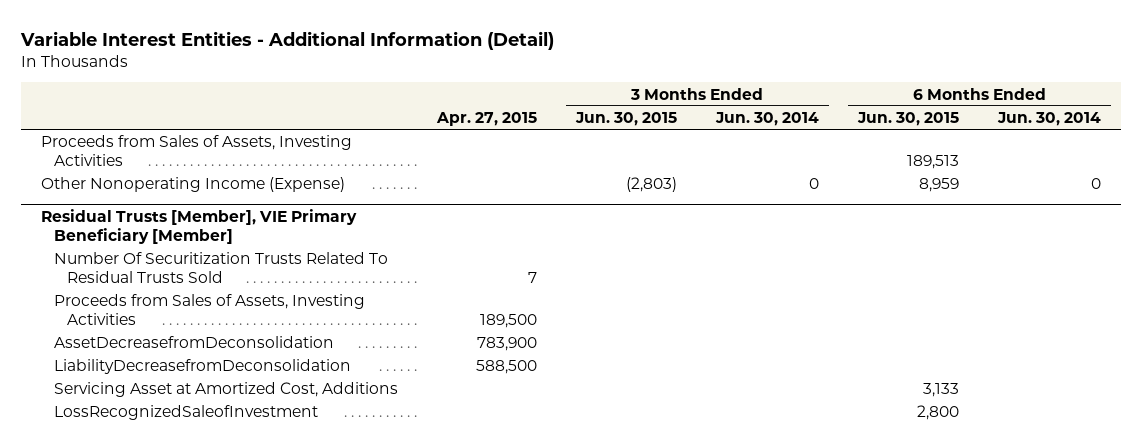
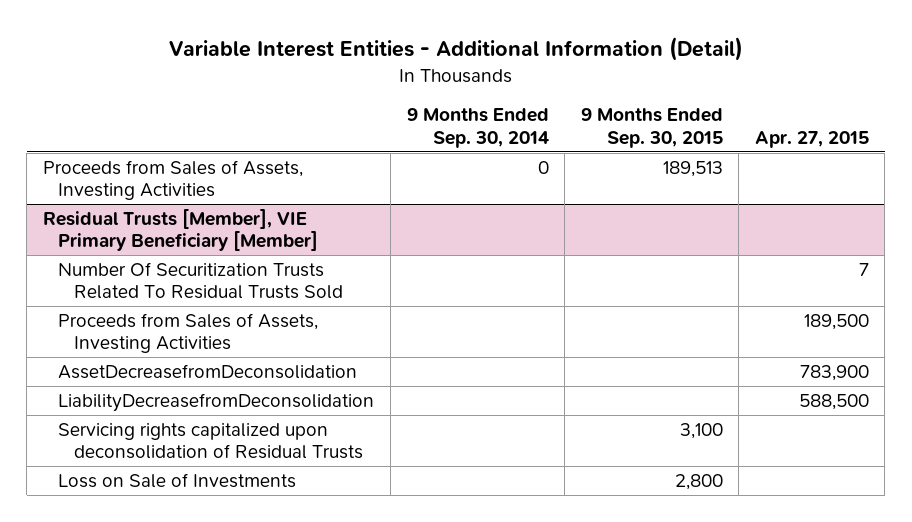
- | Apr. 27, 2015 | 3 Months Ended Jun. 30, 2015 | 3 Months Ended Jun. 30, 2014 | 6 Months Ended Jun. 30, 2015 | 6 Months Ended Jun. 30, 2014
+ | 9 Months Ended Sep. 30, 2014 | 9 Months Ended Sep. 30, 2015 | Apr. 27, 2015
- Other Nonoperating Income (Expense) | | (2,803) | 0 | 8,959 | 0
@ Residual Trusts [Member], VIE Primary Beneficiary [Member]
- Servicing Asset at Amortized Cost, Additions | | | | 3,133 |
- LossRecognizedSaleofInvestment | | | | 2,800 |
+ Servicing rights capitalized upon deconsolidation of Residual Trusts | | 3,100 |
+ Loss on Sale of Investments | | 2,800 |

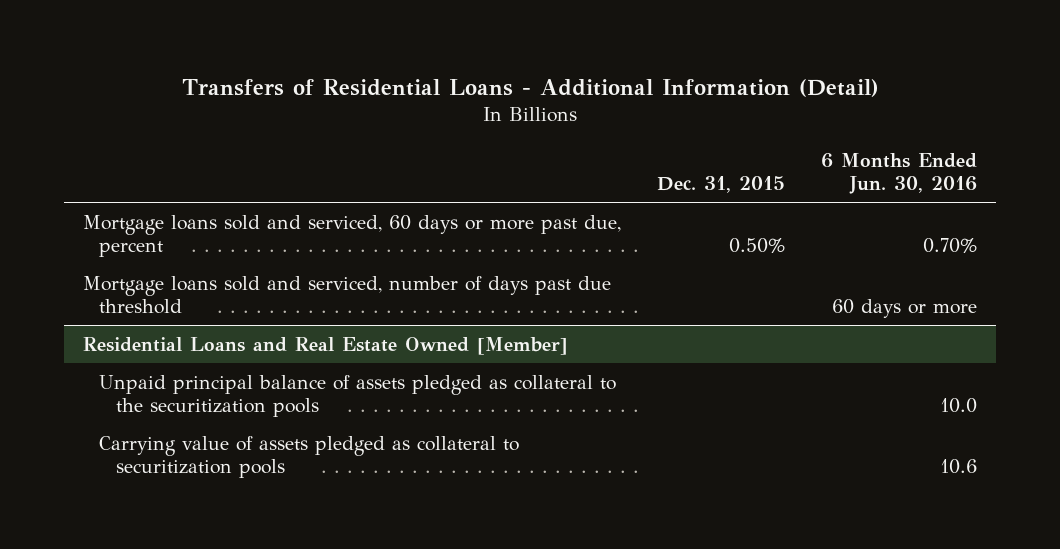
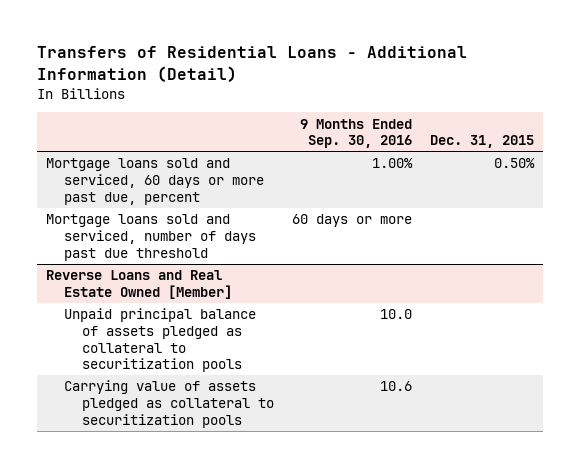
- | Dec. 31, 2015 | 6 Months Ended Jun. 30, 2016
+ | 9 Months Ended Sep. 30, 2016 | Dec. 31, 2015
- Residential Loans and Real Estate Owned [Member]
- Unpaid principal balance of assets pledged as collateral to the securitization pools | | 10.0
+ Reverse Loans and Real Estate Owned [Member]
+ Unpaid principal balance of assets pledged as collateral to securitization pools | 10.0 |

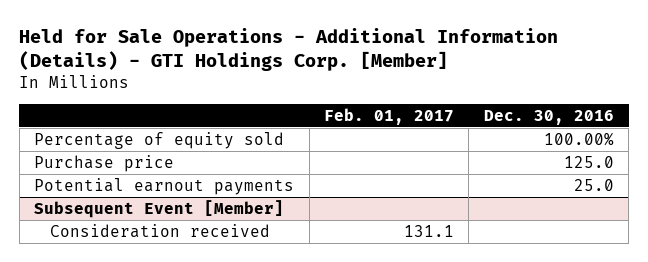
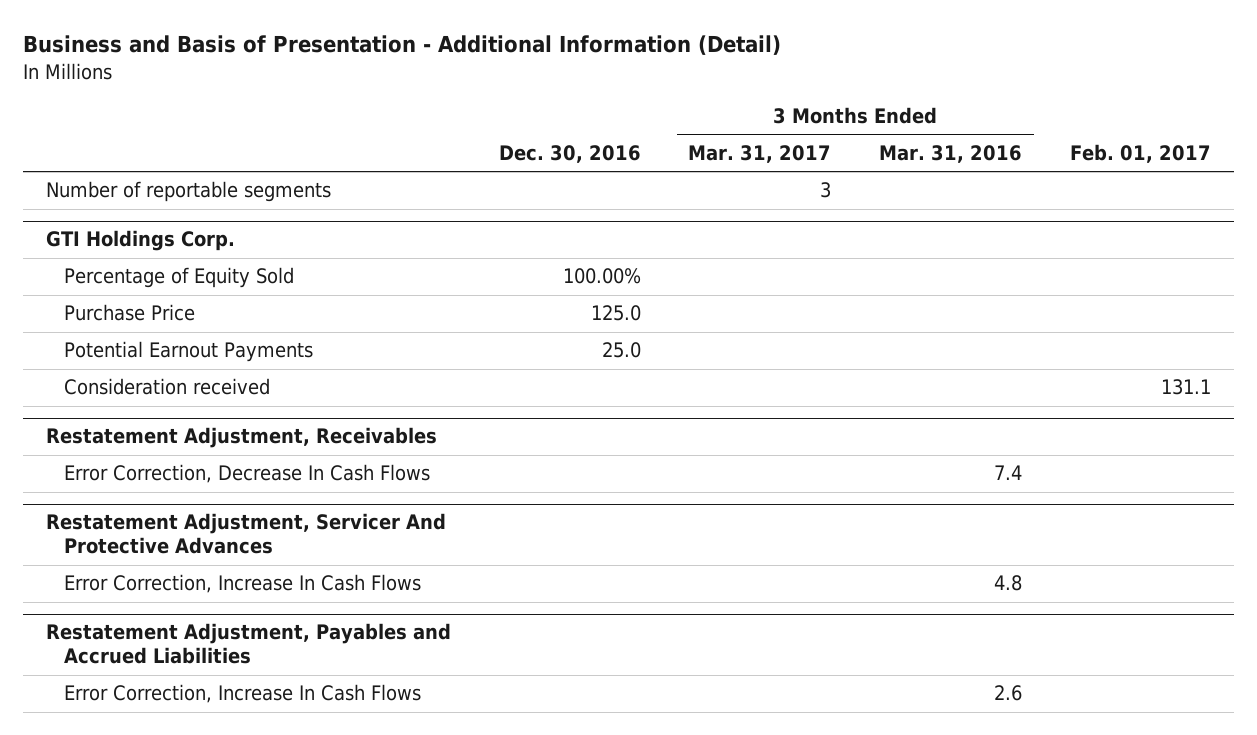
- Held for Sale Operations - Additional Information (Details) - GTI Holdings Corp. [Member]
+ Business and Basis of Presentation - Additional Information (Detail)
- | Feb. 01, 2017 | Dec. 30, 2016
+ | Dec. 30, 2016 | 3 Months Ended Mar. 31, 2017 | 3 Months Ended Mar. 31, 2016 | Feb. 01, 2017
- Percentage of equity sold | | 100.00%
- Purchase price | | 125.0
- Potential earnout payments | | 25.0
- Subsequent Event [Member]
+ Number of reportable segments | | 3 | |
+ GTI Holdings Corp.
+ Percentage of Equity Sold | 100.00% | | |
+ Purchase Price | 125.0 | | |
+ Potential Earnout Payments | 25.0 | | |
+ Restatement Adjustment, Receivables
+ Error Correction, Decrease In Cash Flows | | | 7.4 |
+ Restatement Adjustment, Servicer And Protective Advances
+ Error Correction, Increase In Cash Flows | | | 4.8 |
+ Restatement Adjustment, Payables and Accrued Liabilities
+ Error Correction, Increase In Cash Flows | | | 2.6 |

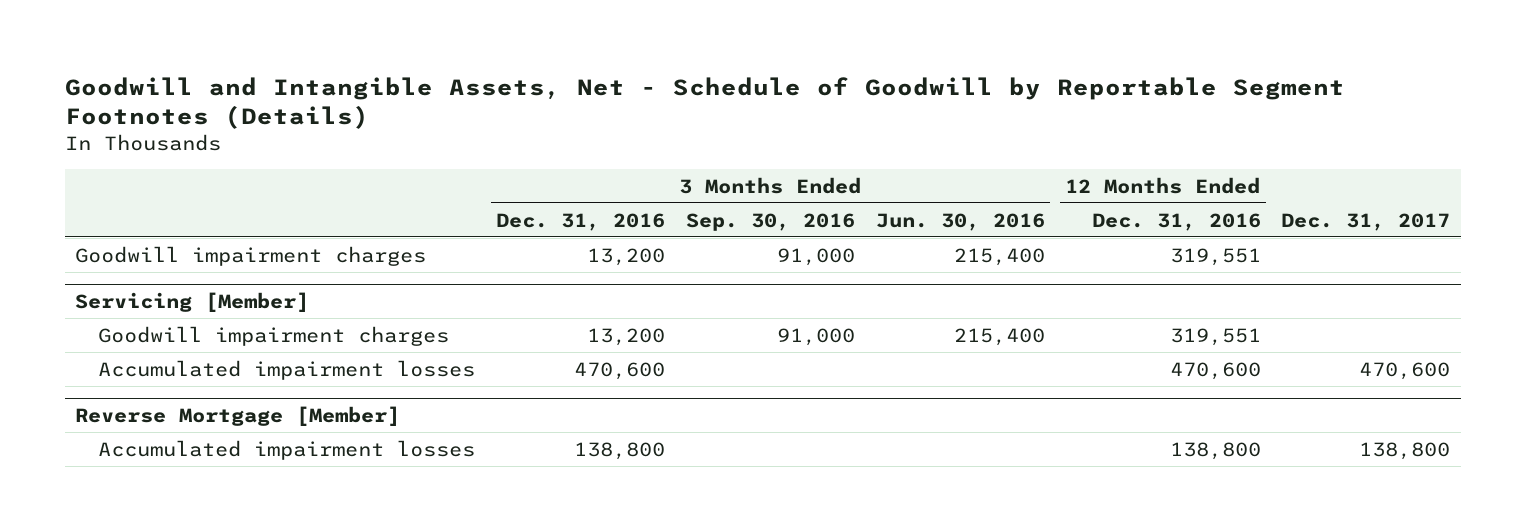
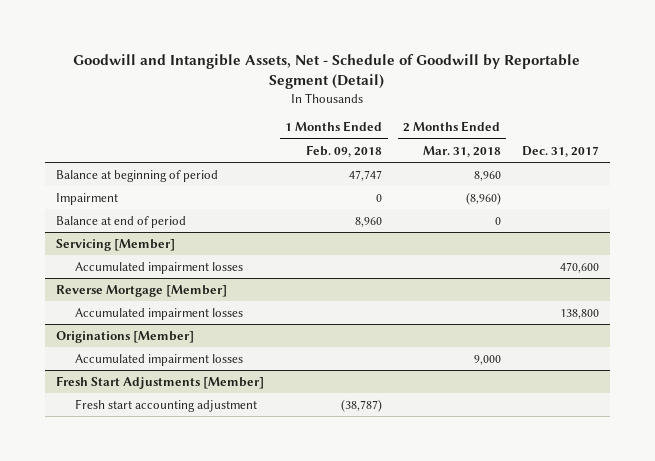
- Goodwill and Intangible Assets, Net - Schedule of Goodwill by Reportable Segment Footnotes (Details)
+ Goodwill and Intangible Assets, Net - Schedule of Goodwill by Reportable Segment (Detail)
- | 3 Months Ended Dec. 31, 2016 | 3 Months Ended Sep. 30, 2016 | 3 Months Ended Jun. 30, 2016 | 12 Months Ended Dec. 31, 2016 | Dec. 31, 2017
+ | 1 Months Ended Feb. 09, 2018 | 2 Months Ended Mar. 31, 2018 | Dec. 31, 2017
- Goodwill impairment charges | 13,200 | 91,000 | 215,400 | 319,551 |
+ Balance at beginning of period | 47,747 | 8,960 |
+ Impairment | 0 | (8,960) |
+ Balance at end of period | 8,960 | 0 |
@ Servicing [Member]
- Goodwill impairment charges | 13,200 | 91,000 | 215,400 | 319,551 |
+ Originations [Member]
+ Accumulated impairment losses | | 9,000 |
+ Fresh Start Adjustments [Member]
+ Fresh start accounting adjustment | (38,787) | |

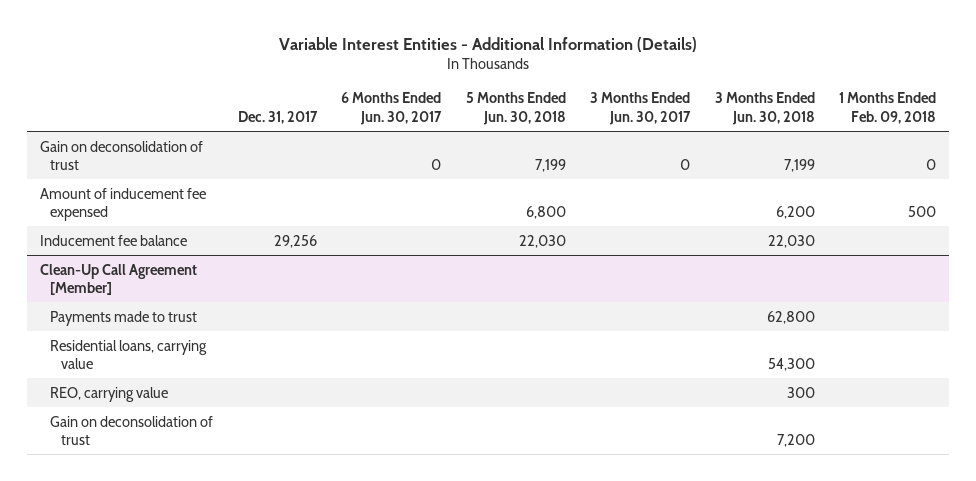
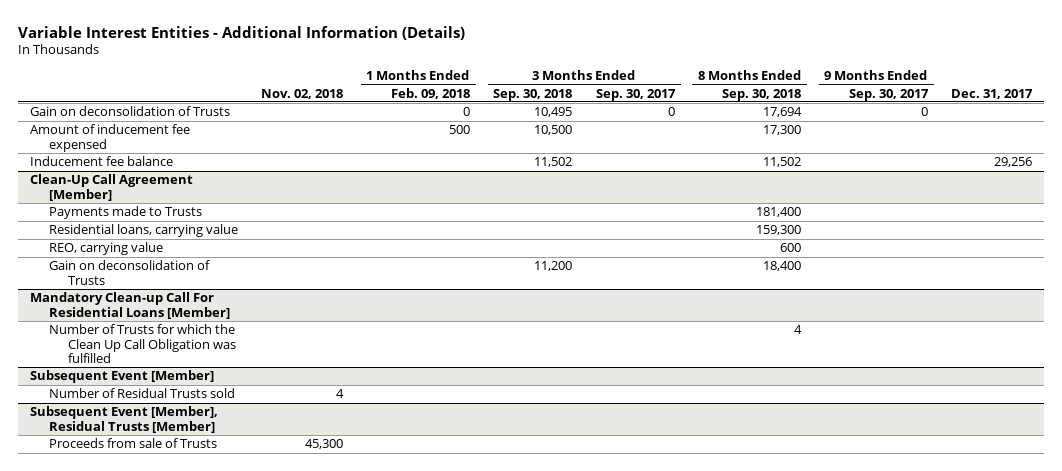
- | Dec. 31, 2017 | 6 Months Ended Jun. 30, 2017 | 5 Months Ended Jun. 30, 2018 | 3 Months Ended Jun. 30, 2017 | 3 Months Ended Jun. 30, 2018 | 1 Months Ended Feb. 09, 2018
+ | Nov. 02, 2018 | 1 Months Ended Feb. 09, 2018 | 3 Months Ended Sep. 30, 2018 | 3 Months Ended Sep. 30, 2017 | 8 Months Ended Sep. 30, 2018 | 9 Months Ended Sep. 30, 2017 | Dec. 31, 2017
- Gain on deconsolidation of trust | | 0 | 7,199 | 0 | 7,199 | 0
+ Gain on deconsolidation of Trusts | | 0 | 10,495 | 0 | 17,694 | 0 |
@ Clean-Up Call Agreement [Member]
- Payments made to trust | | | | | 62,800 |
+ Payments made to Trusts | | | | | 181,400 | |
- Gain on deconsolidation of trust | | | | | 7,200 |
+ Gain on deconsolidation of Trusts | | | 11,200 | | 18,400 | |
+ Mandatory Clean-up Call For Residential Loans [Member]
+ Number of Trusts for which the Clean Up Call Obligation was fulfilled | | | | | 4 | |
+ Subsequent Event [Member]
+ Number of Residual Trusts sold | 4 | | | | | |
+ Subsequent Event [Member], Residual Trusts [Member]
+ Proceeds from sale of Trusts | 45,300 | | | | | |

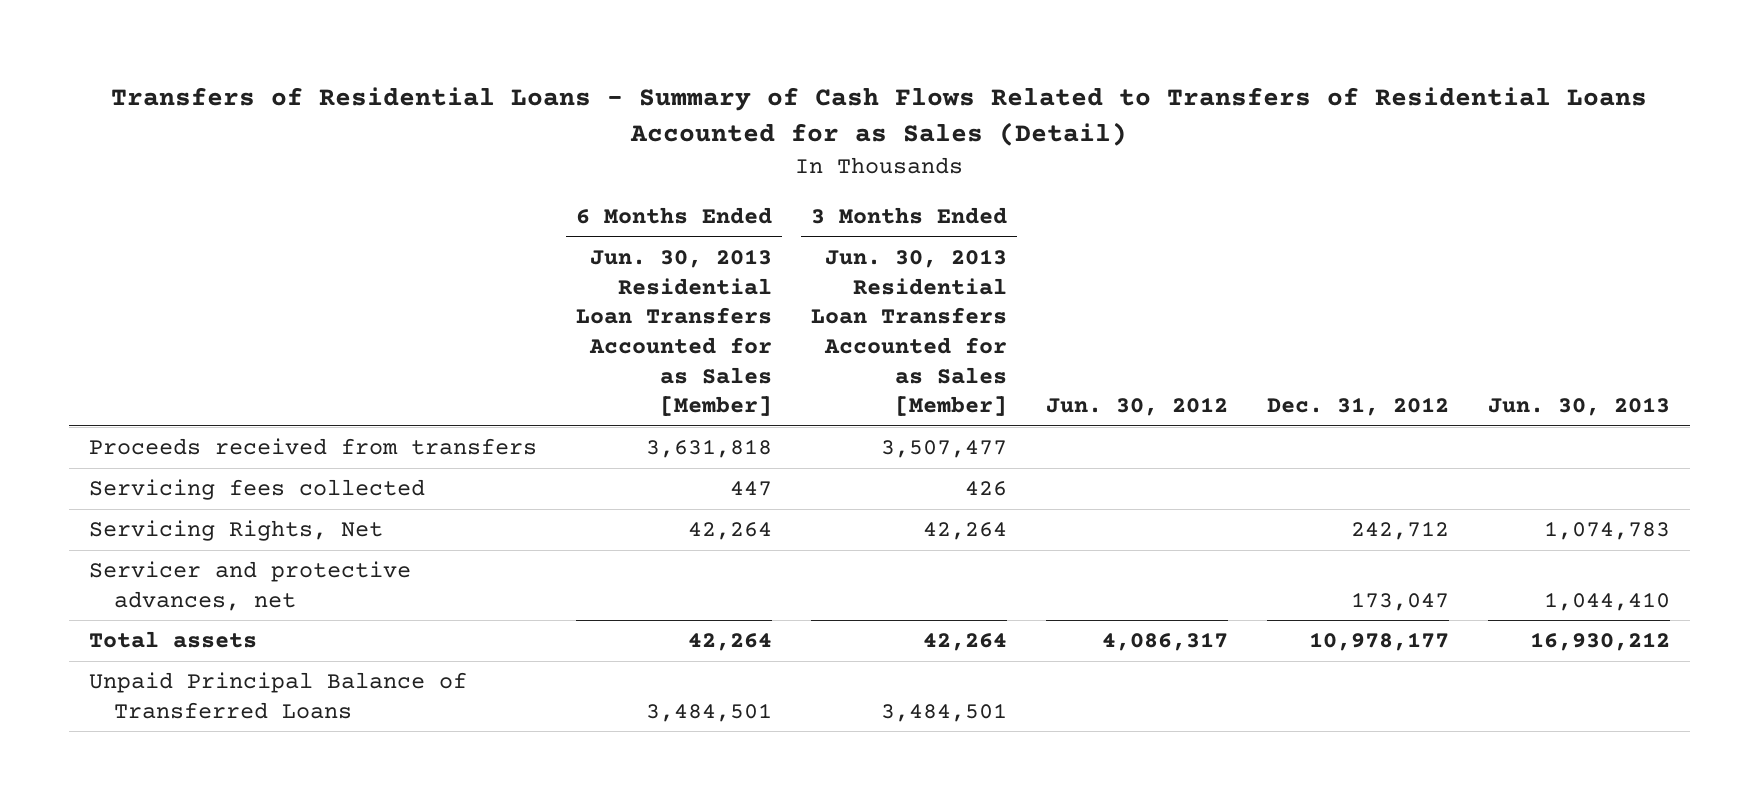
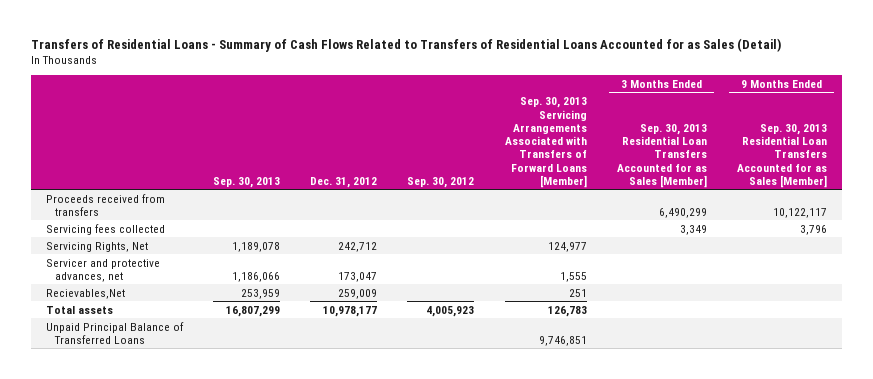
- | 6 Months Ended Jun. 30, 2013 Residential Loan Transfers Accounted for as Sales [Member] | 3 Months Ended Jun. 30, 2013 Residential Loan Transfers Accounted for as Sales [Member] | Jun. 30, 2012 | Dec. 31, 2012 | Jun. 30, 2013
+ | Sep. 30, 2013 | Dec. 31, 2012 | Sep. 30, 2012 | Sep. 30, 2013 Servicing Arrangements Associated with Transfers of Forward Loans [Member] | 3 Months Ended Sep. 30, 2013 Residential Loan Transfers Accounted for as Sales [Member] | 9 Months Ended Sep. 30, 2013 Residential Loan Transfers Accounted for as Sales [Member]
+ Recievables,Net | 253,959 | 259,009 | | 251 | |

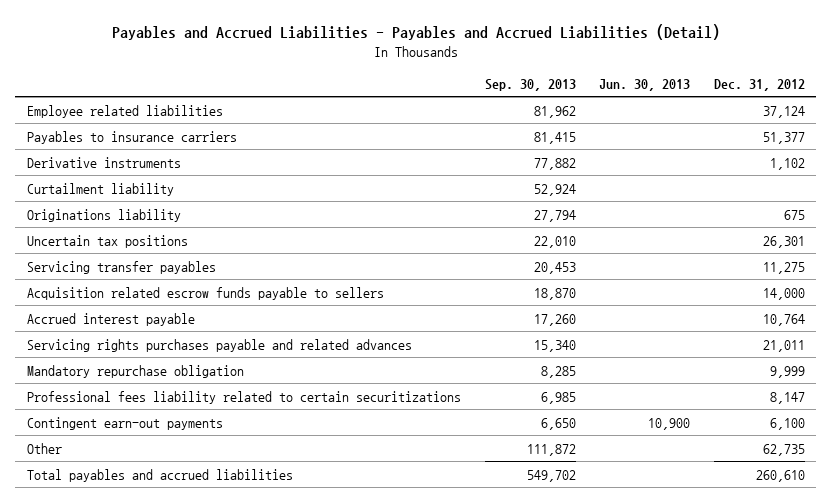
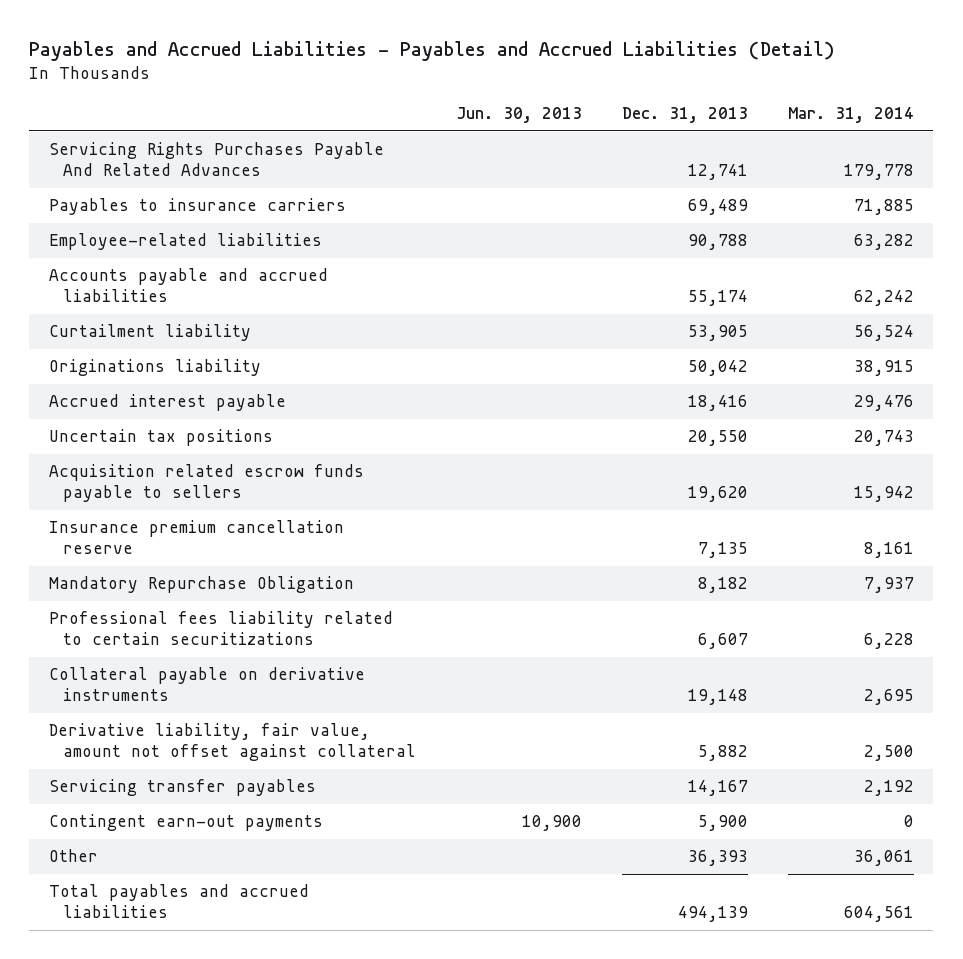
- | Sep. 30, 2013 | Jun. 30, 2013 | Dec. 31, 2012
+ | Jun. 30, 2013 | Dec. 31, 2013 | Mar. 31, 2014
- Employee related liabilities | 81,962 | | 37,124
+ Servicing Rights Purchases Payable And Related Advances | | 12,741 | 179,778
- Derivative instruments | 77,882 | | 1,102
+ Employee-related liabilities | | 90,788 | 63,282
+ Accounts payable and accrued liabilities | | 55,174 | 62,242
moved up: Accrued interest payable | | 18,416 | 29,476
- Servicing rights purchases payable and related advances | 15,340 | | 21,011
- Mandatory repurchase obligation | 8,285 | | 9,999
+ Insurance premium cancellation reserve | | 7,135 | 8,161
+ Mandatory Repurchase Obligation | | 8,182 | 7,937
+ Collateral payable on derivative instruments | | 19,148 | 2,695
+ Derivative liability, fair value, amount not offset against collateral | | 5,882 | 2,500
moved down: Servicing transfer payables | | 14,167 | 2,192

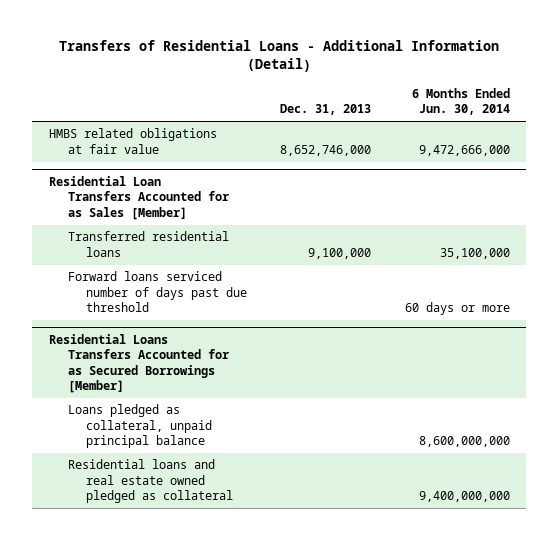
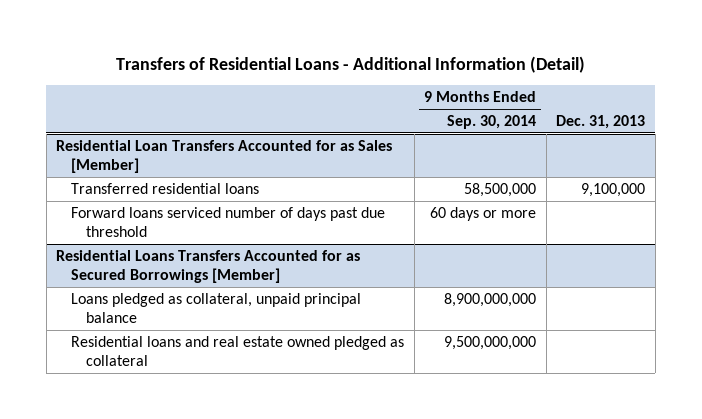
- | Dec. 31, 2013 | 6 Months Ended Jun. 30, 2014
+ | 9 Months Ended Sep. 30, 2014 | Dec. 31, 2013
- HMBS related obligations at fair value | 8,652,746,000 | 9,472,666,000

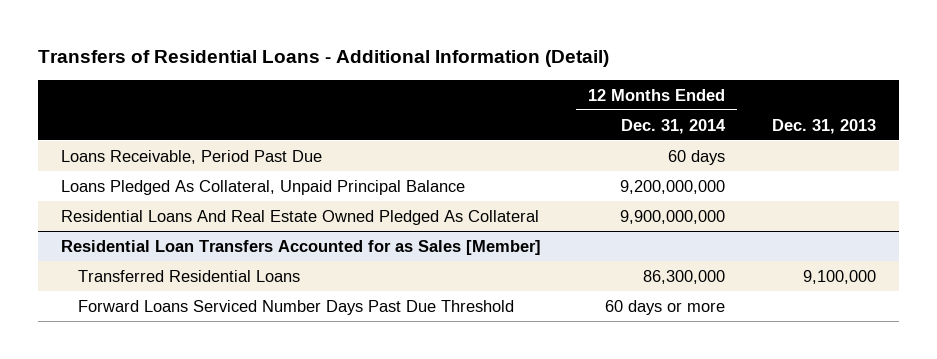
- | 9 Months Ended Sep. 30, 2014 | Dec. 31, 2013
+ | 12 Months Ended Dec. 31, 2014 | Dec. 31, 2013
+ Loans Receivable, Period Past Due | 60 days |
+ Loans Pledged As Collateral, Unpaid Principal Balance | 9,200,000,000 |
+ Residential Loans And Real Estate Owned Pledged As Collateral | 9,900,000,000 |
@ Residential Loan Transfers Accounted for as Sales [Member]
- Transferred residential loans | 58,500,000 | 9,100,000
- Forward loans serviced number of days past due threshold | 60 days or more |
- Residential Loans Transfers Accounted for as Secured Borrowings [Member]
- Loans pledged as collateral, unpaid principal balance | 8,900,000,000 |
- Residential loans and real estate owned pledged as collateral | 9,500,000,000 |
@ Residential Loan Transfers Accounted for as Sales [Member]
+ Transferred Residential Loans | 86,300,000 | 9,100,000
+ Forward Loans Serviced Number Days Past Due Threshold | 60 days or more |

